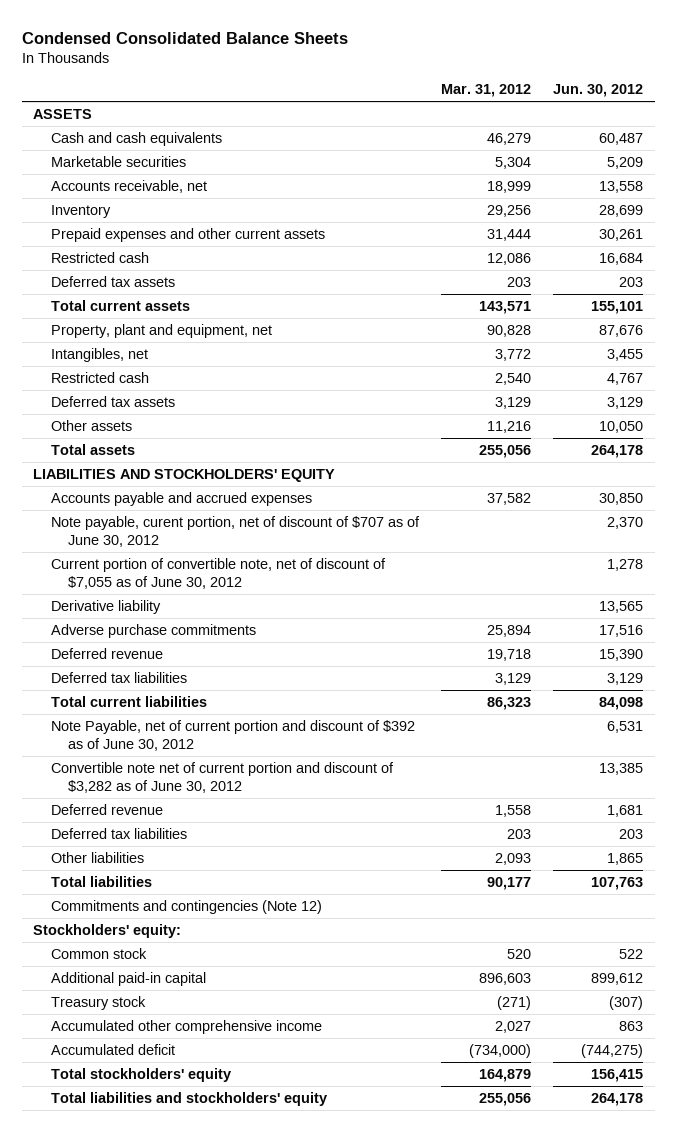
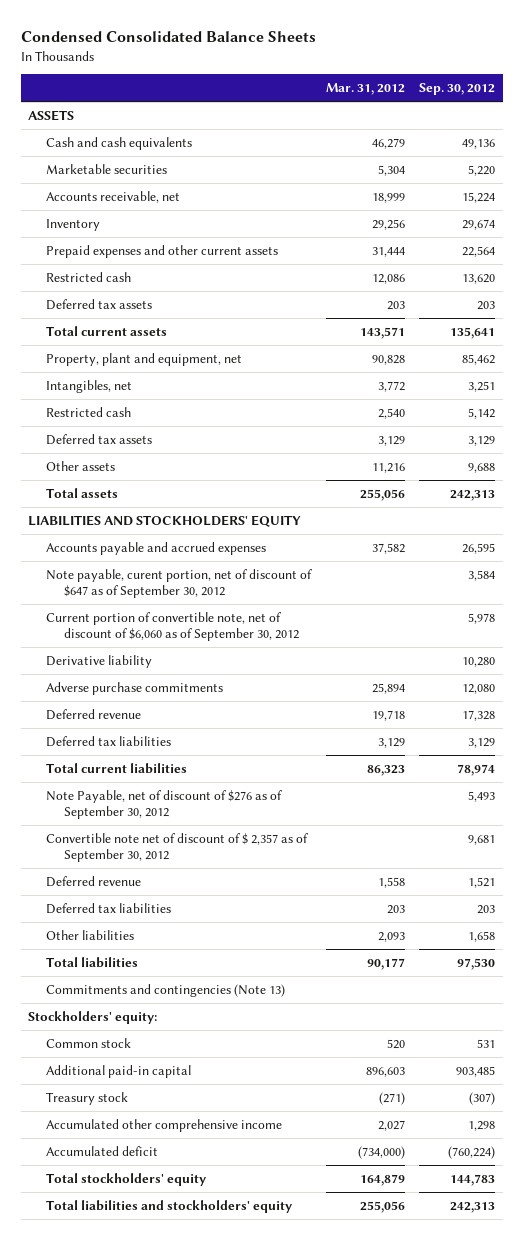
- | Mar. 31, 2012 | Jun. 30, 2012
+ | Mar. 31, 2012 | Sep. 30, 2012
- Note payable, curent portion, net of discount of $707 as of June 30, 2012 | | 2,370
- Current portion of convertible note, net of discount of $7,055 as of June 30, 2012 | | 1,278
+ Note payable, curent portion, net of discount of $647 as of September 30, 2012 | | 3,584
+ Current portion of convertible note, net of discount of $6,060 as of September 30, 2012 | | 5,978
- Note Payable, net of current portion and discount of $392 as of June 30, 2012 | | 6,531
- Convertible note net of current portion and discount of $3,282 as of June 30, 2012 | | 13,385
+ Note Payable, net of discount of $276 as of September 30, 2012 | | 5,493
+ Convertible note net of discount of $ 2,357 as of September 30, 2012 | | 9,681
- Commitments and contingencies (Note 12)
+ Commitments and contingencies (Note 13)

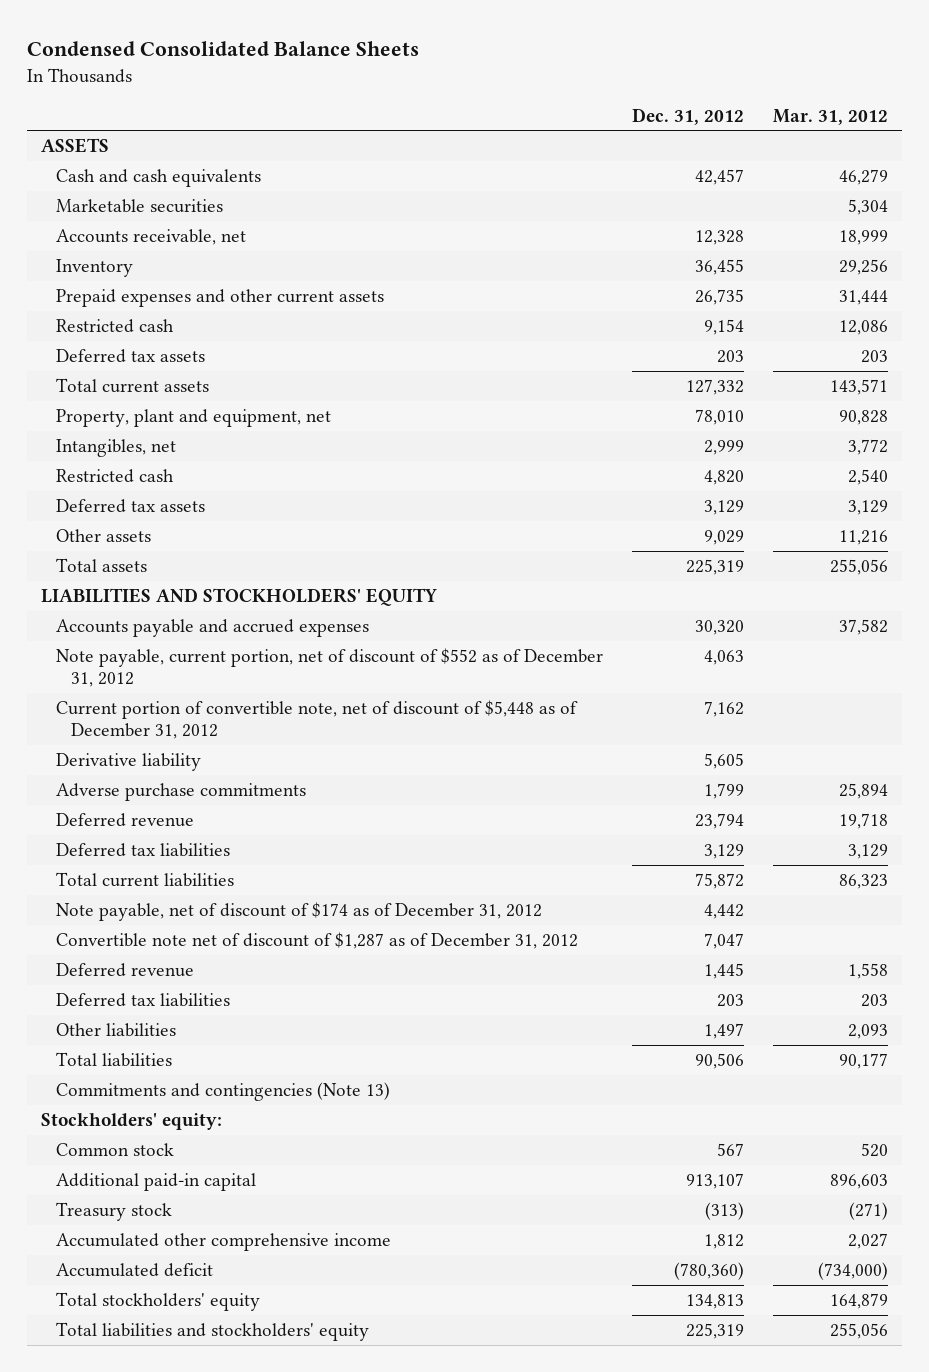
- | Mar. 31, 2012 | Sep. 30, 2012
+ | Dec. 31, 2012 | Mar. 31, 2012
- Note payable, curent portion, net of discount of $647 as of September 30, 2012 | | 3,584
- Current portion of convertible note, net of discount of $6,060 as of September 30, 2012 | | 5,978
+ Note payable, current portion, net of discount of $552 as of December 31, 2012 | 4,063 |
+ Current portion of convertible note, net of discount of $5,448 as of December 31, 2012 | 7,162 |
- Note Payable, net of discount of $276 as of September 30, 2012 | | 5,493
- Convertible note net of discount of $ 2,357 as of September 30, 2012 | | 9,681
+ Note payable, net of discount of $174 as of December 31, 2012 | 4,442 |
+ Convertible note net of discount of $1,287 as of December 31, 2012 | 7,047 |

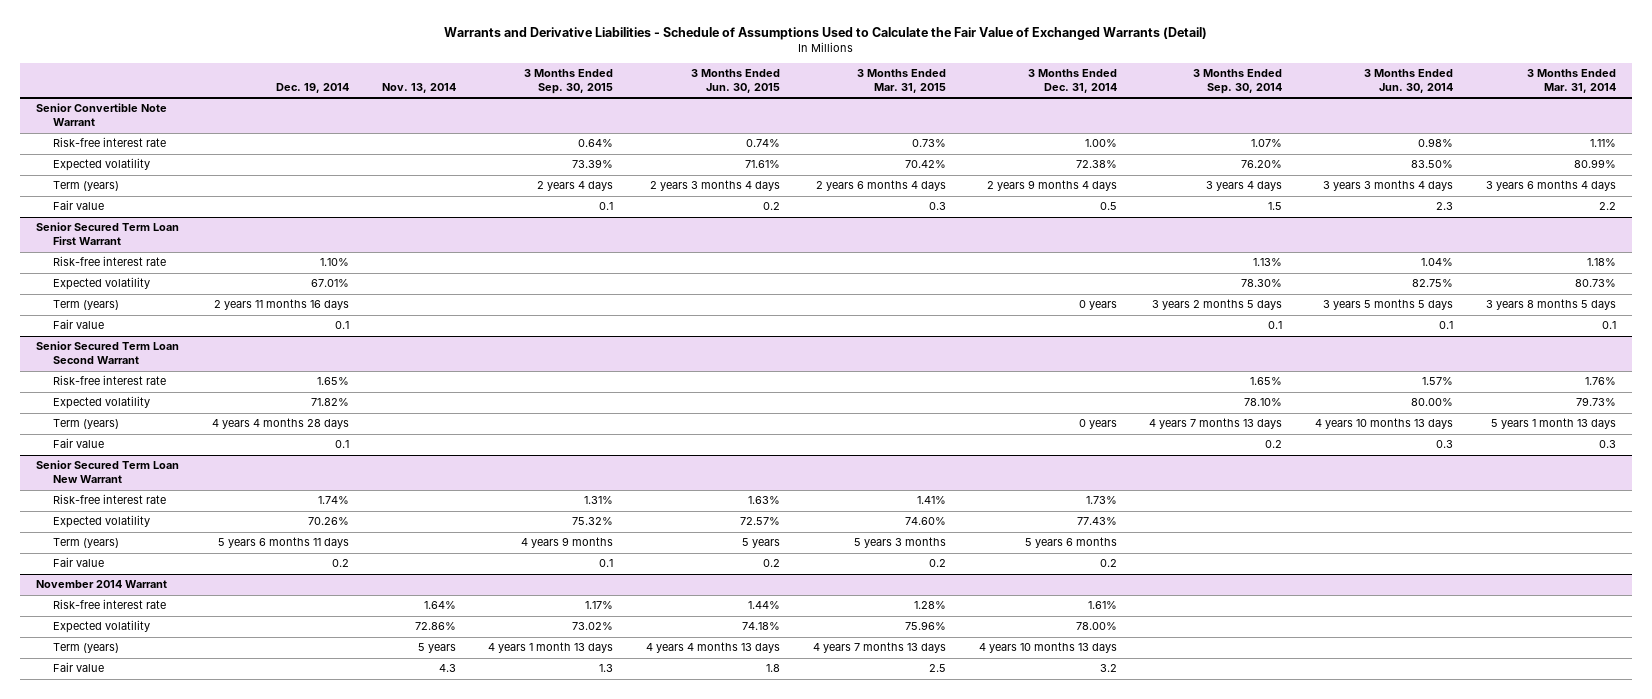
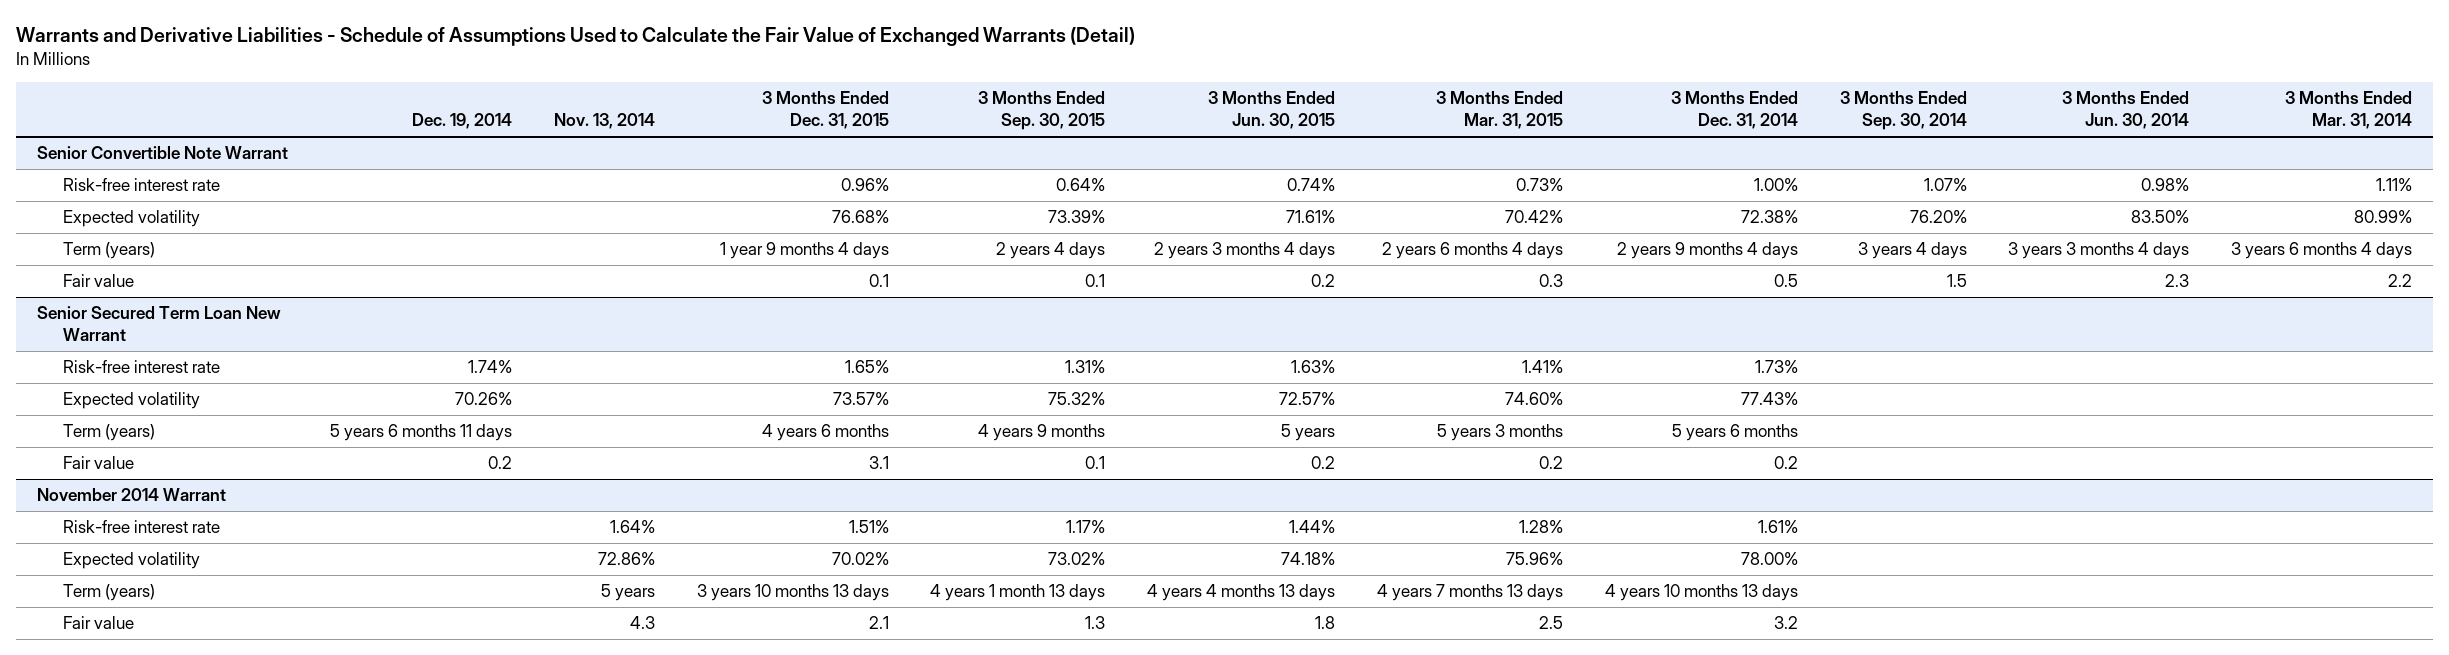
- | Dec. 19, 2014 | Nov. 13, 2014 | 3 Months Ended Sep. 30, 2015 | 3 Months Ended Jun. 30, 2015 | 3 Months Ended Mar. 31, 2015 | 3 Months Ended Dec. 31, 2014 | 3 Months Ended Sep. 30, 2014 | 3 Months Ended Jun. 30, 2014 | 3 Months Ended Mar. 31, 2014
+ | Dec. 19, 2014 | Nov. 13, 2014 | 3 Months Ended Dec. 31, 2015 | 3 Months Ended Sep. 30, 2015 | 3 Months Ended Jun. 30, 2015 | 3 Months Ended Mar. 31, 2015 | 3 Months Ended Dec. 31, 2014 | 3 Months Ended Sep. 30, 2014 | 3 Months Ended Jun. 30, 2014 | 3 Months Ended Mar. 31, 2014
- Senior Secured Term Loan First Warrant
- Risk-free interest rate | 1.10% | | | | | | 1.13% | 1.04% | 1.18%
- Expected volatility | 67.01% | | | | | | 78.30% | 82.75% | 80.73%
- Term (years) | 2 years 11 months 16 days | | | | | 0 years | 3 years 2 months 5 days | 3 years 5 months 5 days | 3 years 8 months 5 days
- Fair value | 0.1 | | | | | | 0.1 | 0.1 | 0.1
- Senior Secured Term Loan Second Warrant
- Risk-free interest rate | 1.65% | | | | | | 1.65% | 1.57% | 1.76%
- Expected volatility | 71.82% | | | | | | 78.10% | 80.00% | 79.73%
- Term (years) | 4 years 4 months 28 days | | | | | 0 years | 4 years 7 months 13 days | 4 years 10 months 13 days | 5 years 1 month 13 days
- Fair value | 0.1 | | | | | | 0.2 | 0.3 | 0.3

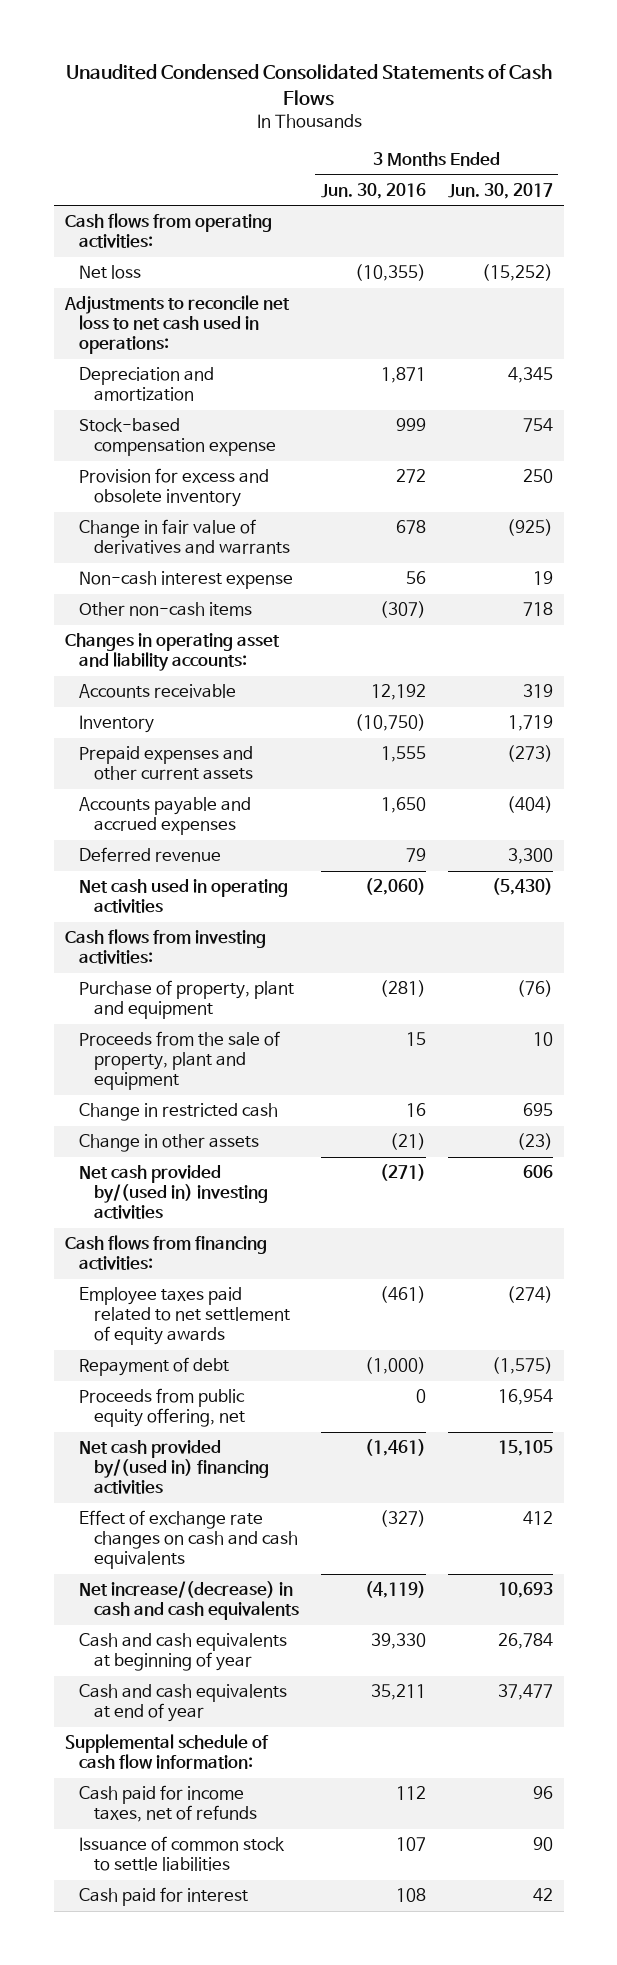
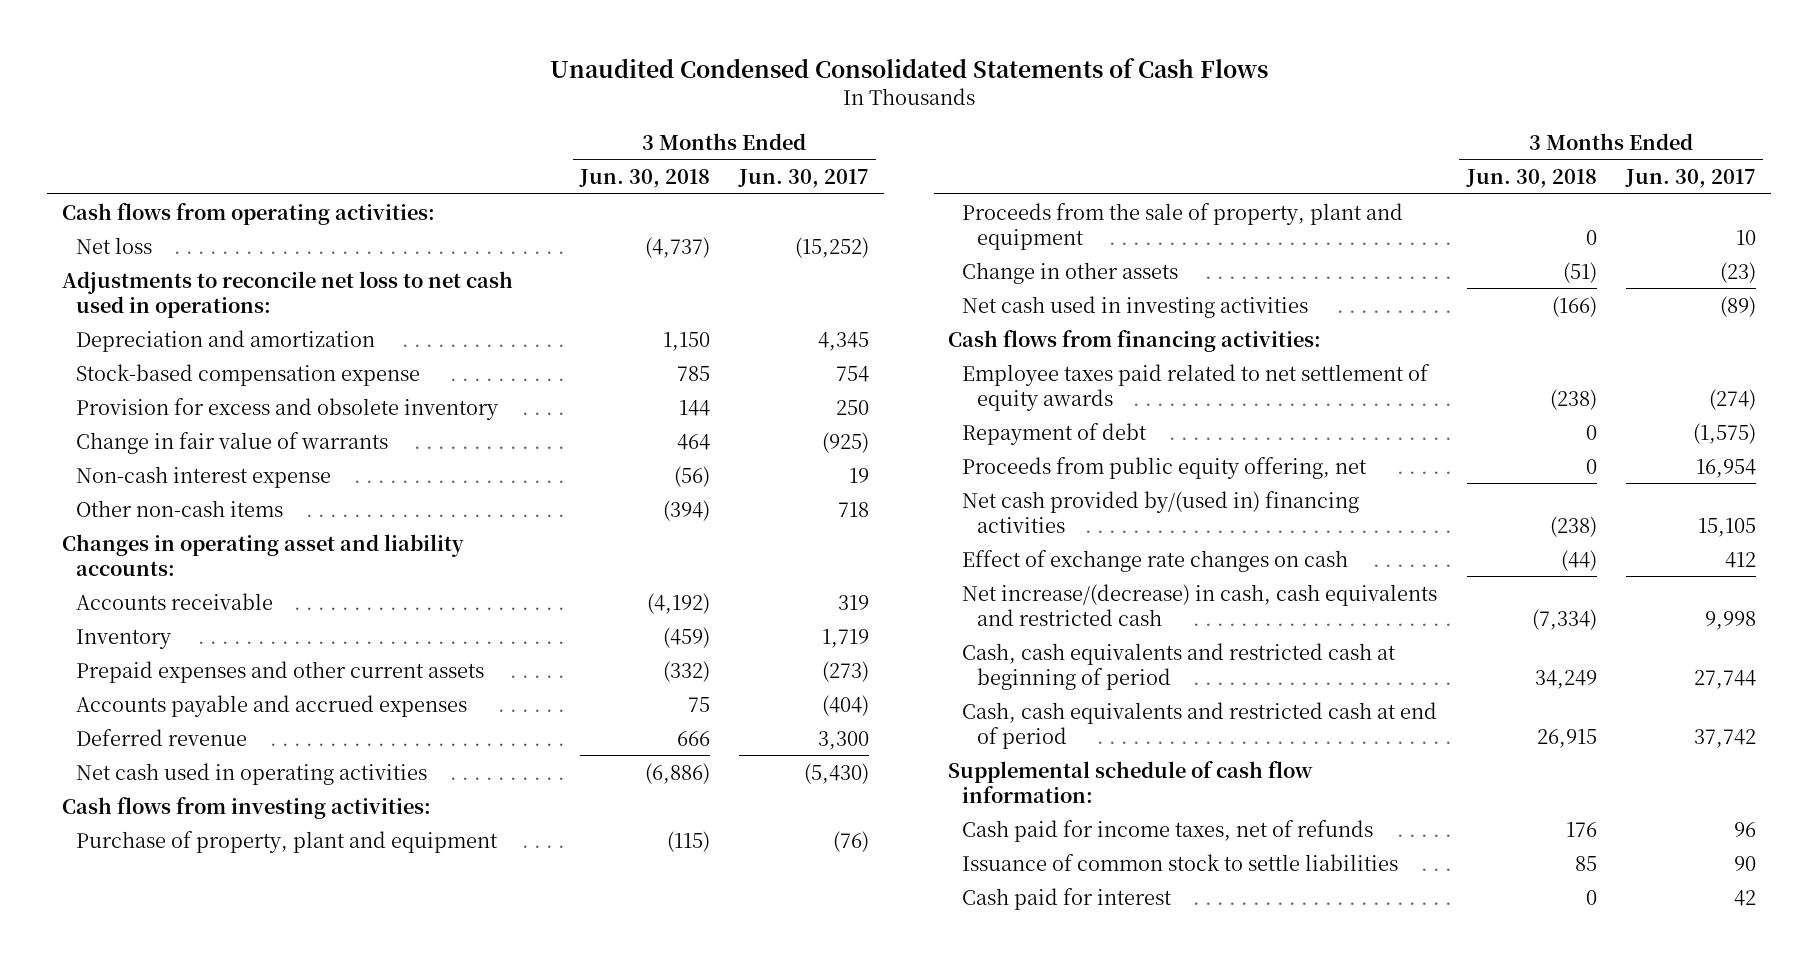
- | 3 Months Ended Jun. 30, 2016 | 3 Months Ended Jun. 30, 2017
+ | 3 Months Ended Jun. 30, 2018 | 3 Months Ended Jun. 30, 2017
- Change in fair value of derivatives and warrants | 678 | (925)
+ Change in fair value of warrants | 464 | (925)
- Change in restricted cash | 16 | 695
- Net cash provided by/(used in) investing activities | (271) | 606
+ Net cash used in investing activities | (166) | (89)
- Effect of exchange rate changes on cash and cash equivalents | (327) | 412
- Net increase/(decrease) in cash and cash equivalents | (4,119) | 10,693
- Cash and cash equivalents at beginning of year | 39,330 | 26,784
- Cash and cash equivalents at end of year | 35,211 | 37,477
+ Effect of exchange rate changes on cash | (44) | 412
+ Net increase/(decrease) in cash, cash equivalents and restricted cash | (7,334) | 9,998
+ Cash, cash equivalents and restricted cash at beginning of period | 34,249 | 27,744
+ Cash, cash equivalents and restricted cash at end of period | 26,915 | 37,742

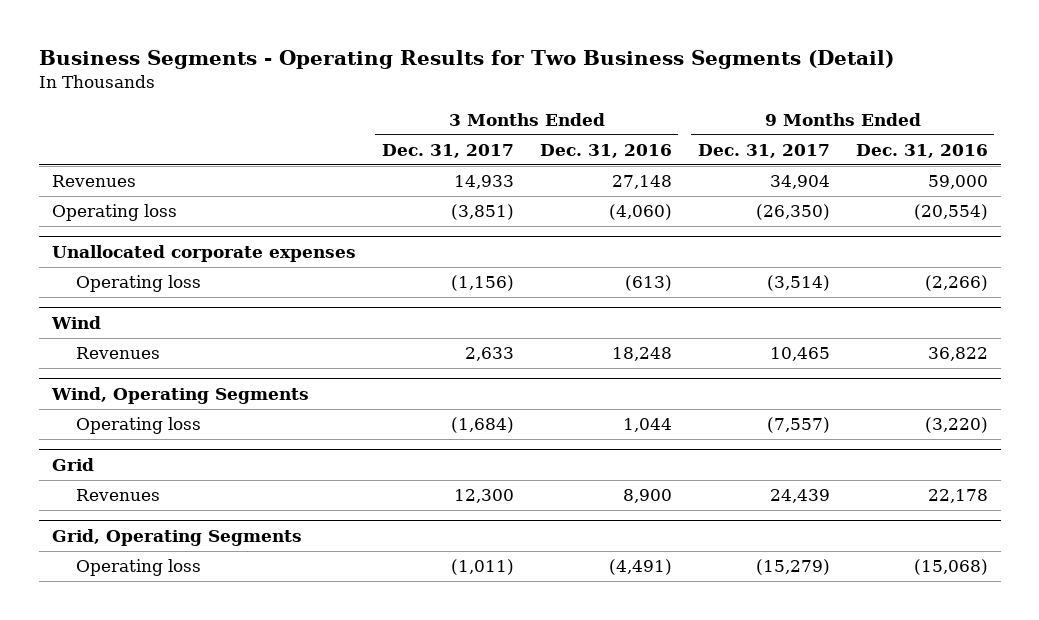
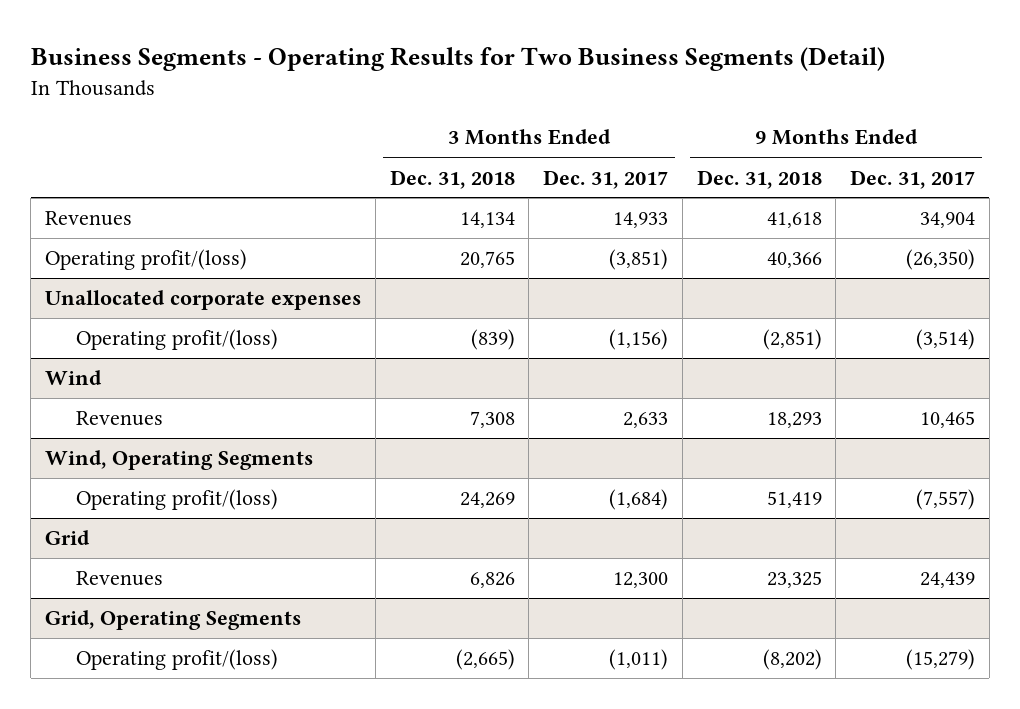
- | 3 Months Ended Dec. 31, 2017 | 3 Months Ended Dec. 31, 2016 | 9 Months Ended Dec. 31, 2017 | 9 Months Ended Dec. 31, 2016
+ | 3 Months Ended Dec. 31, 2018 | 3 Months Ended Dec. 31, 2017 | 9 Months Ended Dec. 31, 2018 | 9 Months Ended Dec. 31, 2017
- Operating loss | (3,851) | (4,060) | (26,350) | (20,554)
+ Operating profit/(loss) | 20,765 | (3,851) | 40,366 | (26,350)
@ Unallocated corporate expenses
- Operating loss | (1,156) | (613) | (3,514) | (2,266)
+ Operating profit/(loss) | (839) | (1,156) | (2,851) | (3,514)
@ Wind, Operating Segments
- Operating loss | (1,684) | 1,044 | (7,557) | (3,220)
+ Operating profit/(loss) | 24,269 | (1,684) | 51,419 | (7,557)
@ Grid, Operating Segments
- Operating loss | (1,011) | (4,491) | (15,279) | (15,068)
+ Operating profit/(loss) | (2,665) | (1,011) | (8,202) | (15,279)

